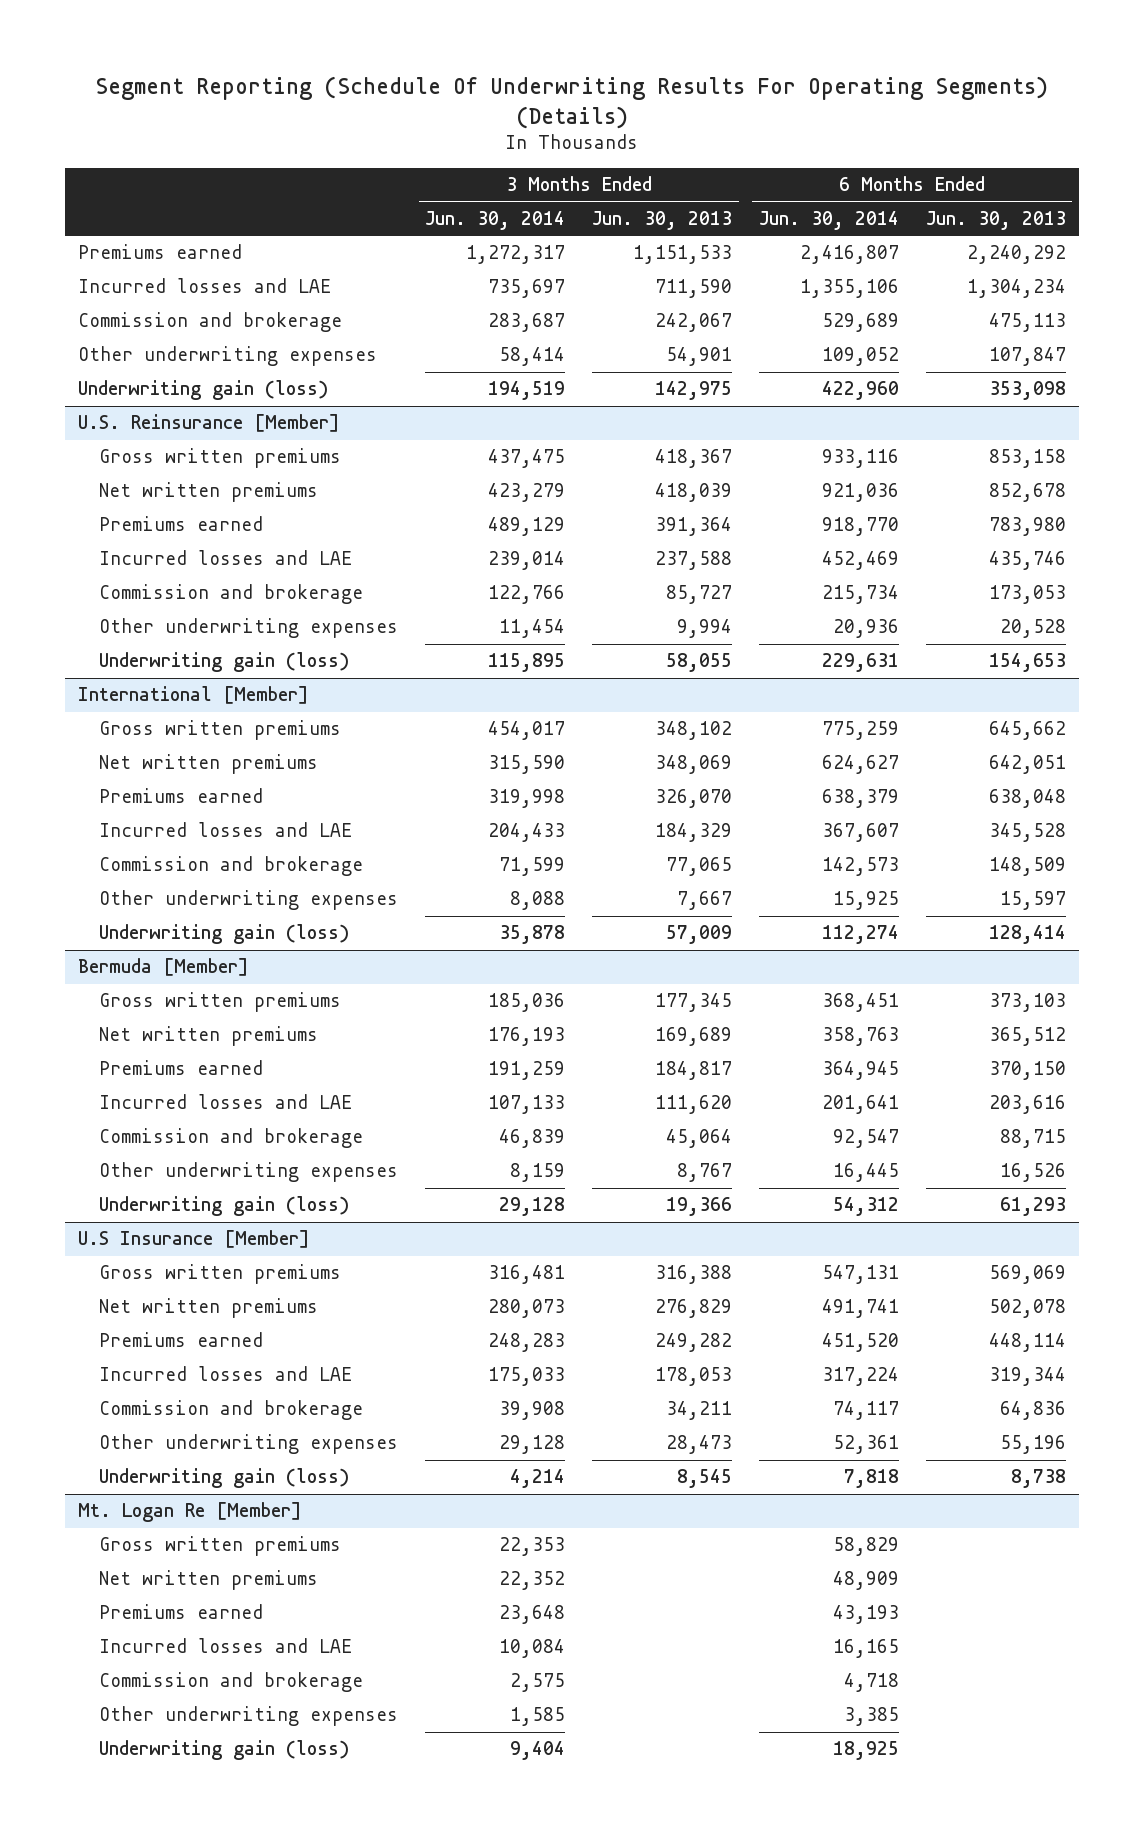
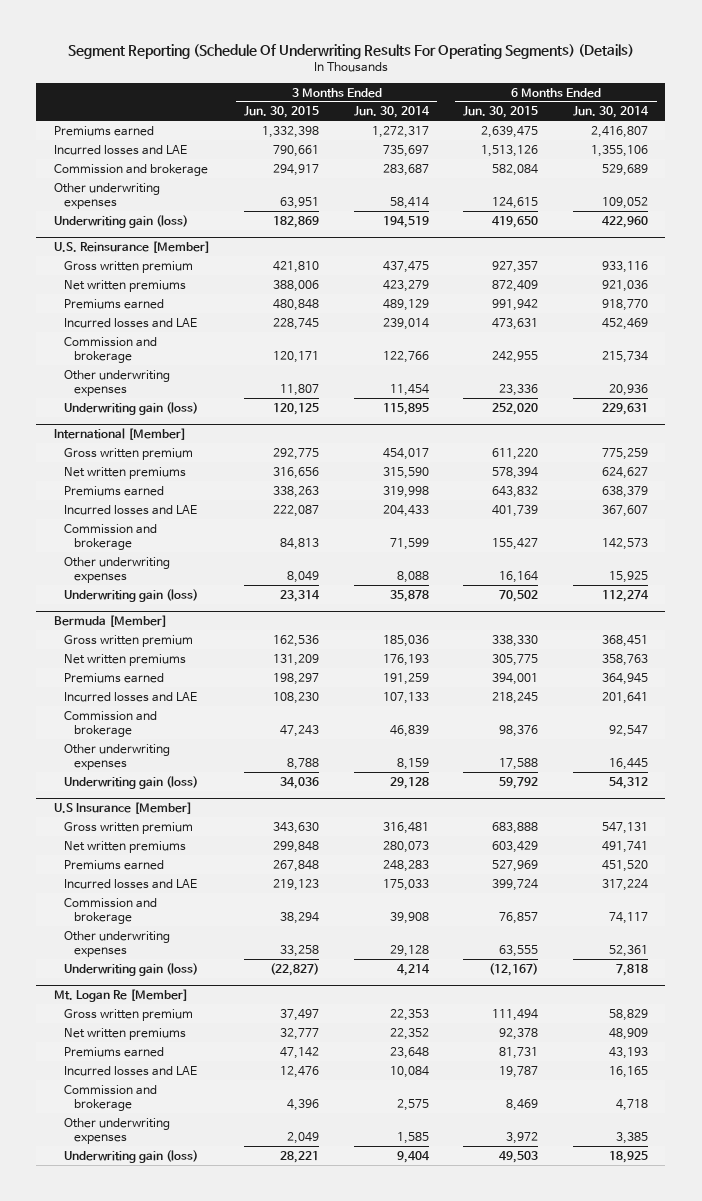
- | 3 Months Ended Jun. 30, 2014 | 3 Months Ended Jun. 30, 2013 | 6 Months Ended Jun. 30, 2014 | 6 Months Ended Jun. 30, 2013
+ | 3 Months Ended Jun. 30, 2015 | 3 Months Ended Jun. 30, 2014 | 6 Months Ended Jun. 30, 2015 | 6 Months Ended Jun. 30, 2014
@ U.S. Reinsurance [Member]
- Gross written premiums | 437,475 | 418,367 | 933,116 | 853,158
+ Gross written premium | 421,810 | 437,475 | 927,357 | 933,116
@ International [Member]
- Gross written premiums | 454,017 | 348,102 | 775,259 | 645,662
+ Gross written premium | 292,775 | 454,017 | 611,220 | 775,259
@ Bermuda [Member]
- Gross written premiums | 185,036 | 177,345 | 368,451 | 373,103
+ Gross written premium | 162,536 | 185,036 | 338,330 | 368,451
@ U.S Insurance [Member]
- Gross written premiums | 316,481 | 316,388 | 547,131 | 569,069
+ Gross written premium | 343,630 | 316,481 | 683,888 | 547,131
@ Mt. Logan Re [Member]
- Gross written premiums | 22,353 | | 58,829 |
+ Gross written premium | 37,497 | 22,353 | 111,494 | 58,829

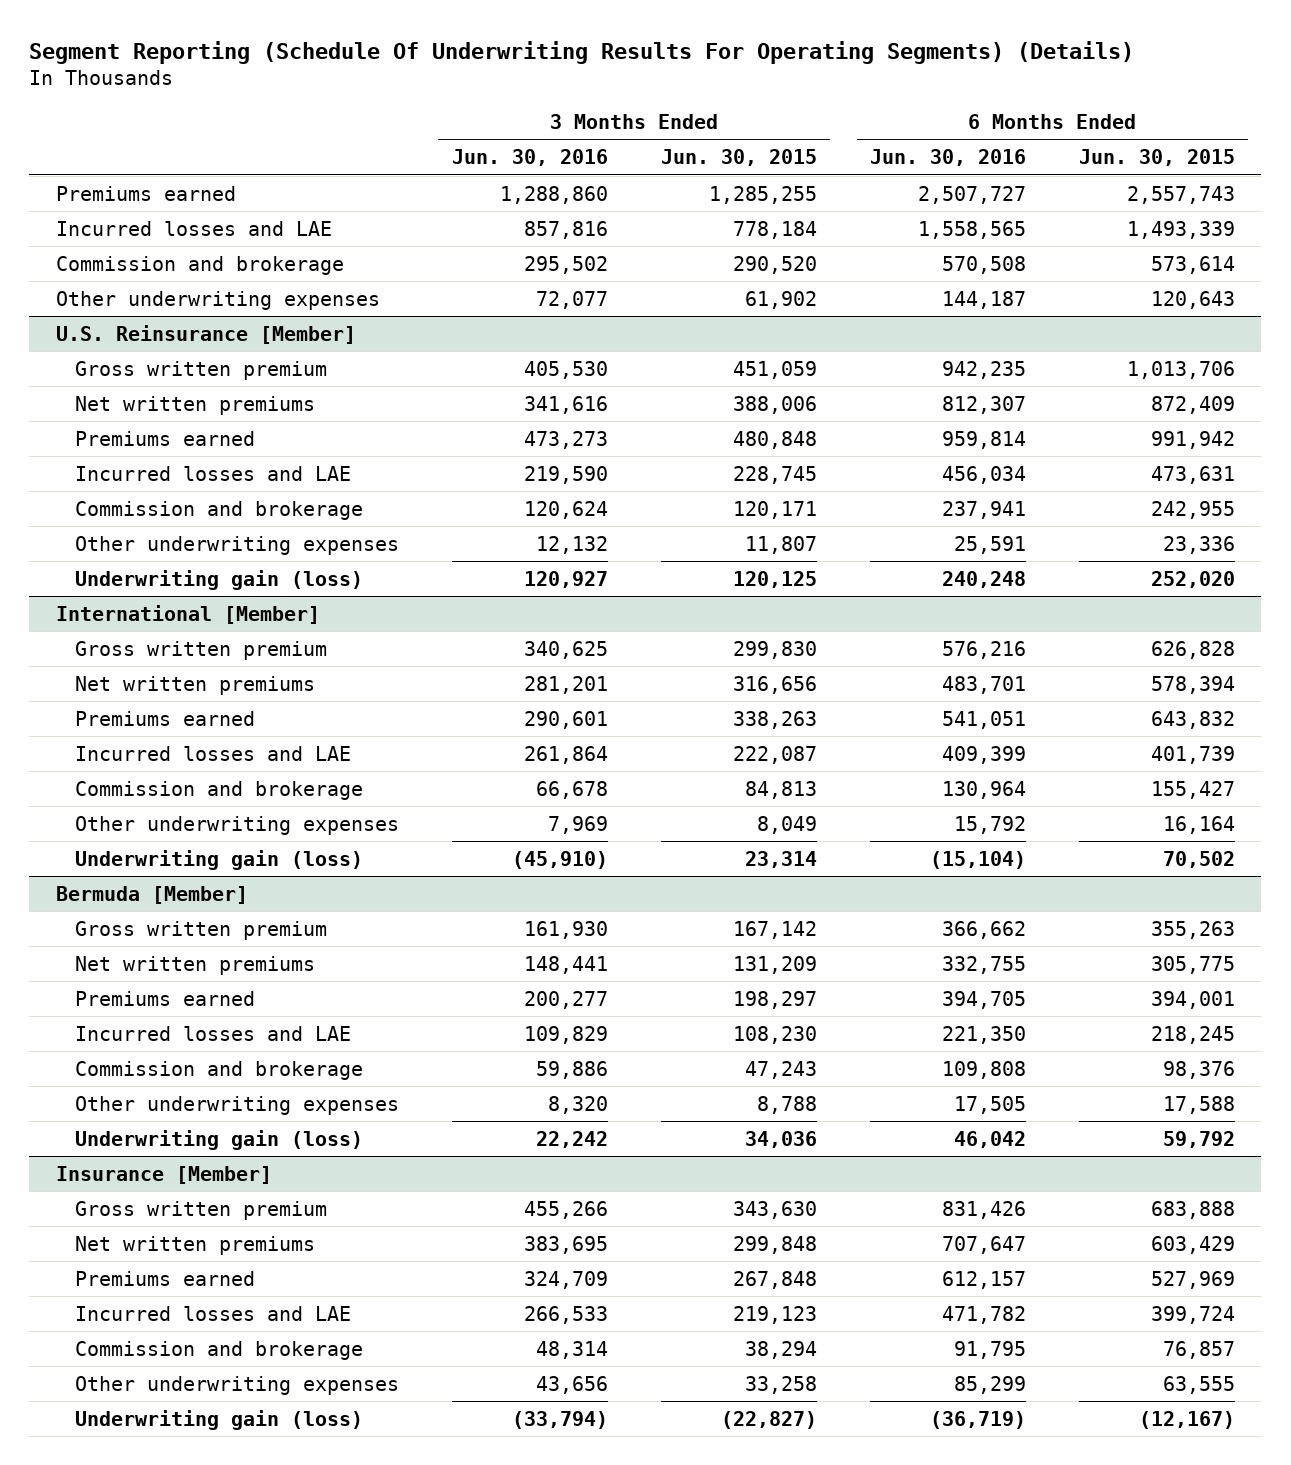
- | 3 Months Ended Jun. 30, 2015 | 3 Months Ended Jun. 30, 2014 | 6 Months Ended Jun. 30, 2015 | 6 Months Ended Jun. 30, 2014
+ | 3 Months Ended Jun. 30, 2016 | 3 Months Ended Jun. 30, 2015 | 6 Months Ended Jun. 30, 2016 | 6 Months Ended Jun. 30, 2015
- Premiums earned | 1,332,398 | 1,272,317 | 2,639,475 | 2,416,807
- Incurred losses and LAE | 790,661 | 735,697 | 1,513,126 | 1,355,106
- Commission and brokerage | 294,917 | 283,687 | 582,084 | 529,689
- Other underwriting expenses | 63,951 | 58,414 | 124,615 | 109,052
- Underwriting gain (loss) | 182,869 | 194,519 | 419,650 | 422,960
+ Premiums earned | 1,288,860 | 1,285,255 | 2,507,727 | 2,557,743
+ Incurred losses and LAE | 857,816 | 778,184 | 1,558,565 | 1,493,339
+ Commission and brokerage | 295,502 | 290,520 | 570,508 | 573,614
+ Other underwriting expenses | 72,077 | 61,902 | 144,187 | 120,643
@ U.S. Reinsurance [Member]
- Gross written premium | 421,810 | 437,475 | 927,357 | 933,116
+ Gross written premium | 405,530 | 451,059 | 942,235 | 1,013,706
@ International [Member]
- Gross written premium | 292,775 | 454,017 | 611,220 | 775,259
+ Gross written premium | 340,625 | 299,830 | 576,216 | 626,828
@ Bermuda [Member]
- Gross written premium | 162,536 | 185,036 | 338,330 | 368,451
+ Gross written premium | 161,930 | 167,142 | 366,662 | 355,263
- U.S Insurance [Member]
+ Insurance [Member]
- Mt. Logan Re [Member]
- Gross written premium | 37,497 | 22,353 | 111,494 | 58,829
- Net written premiums | 32,777 | 22,352 | 92,378 | 48,909
- Premiums earned | 47,142 | 23,648 | 81,731 | 43,193
- Incurred losses and LAE | 12,476 | 10,084 | 19,787 | 16,165
- Commission and brokerage | 4,396 | 2,575 | 8,469 | 4,718
- Other underwriting expenses | 2,049 | 1,585 | 3,972 | 3,385
- Underwriting gain (loss) | 28,221 | 9,404 | 49,503 | 18,925

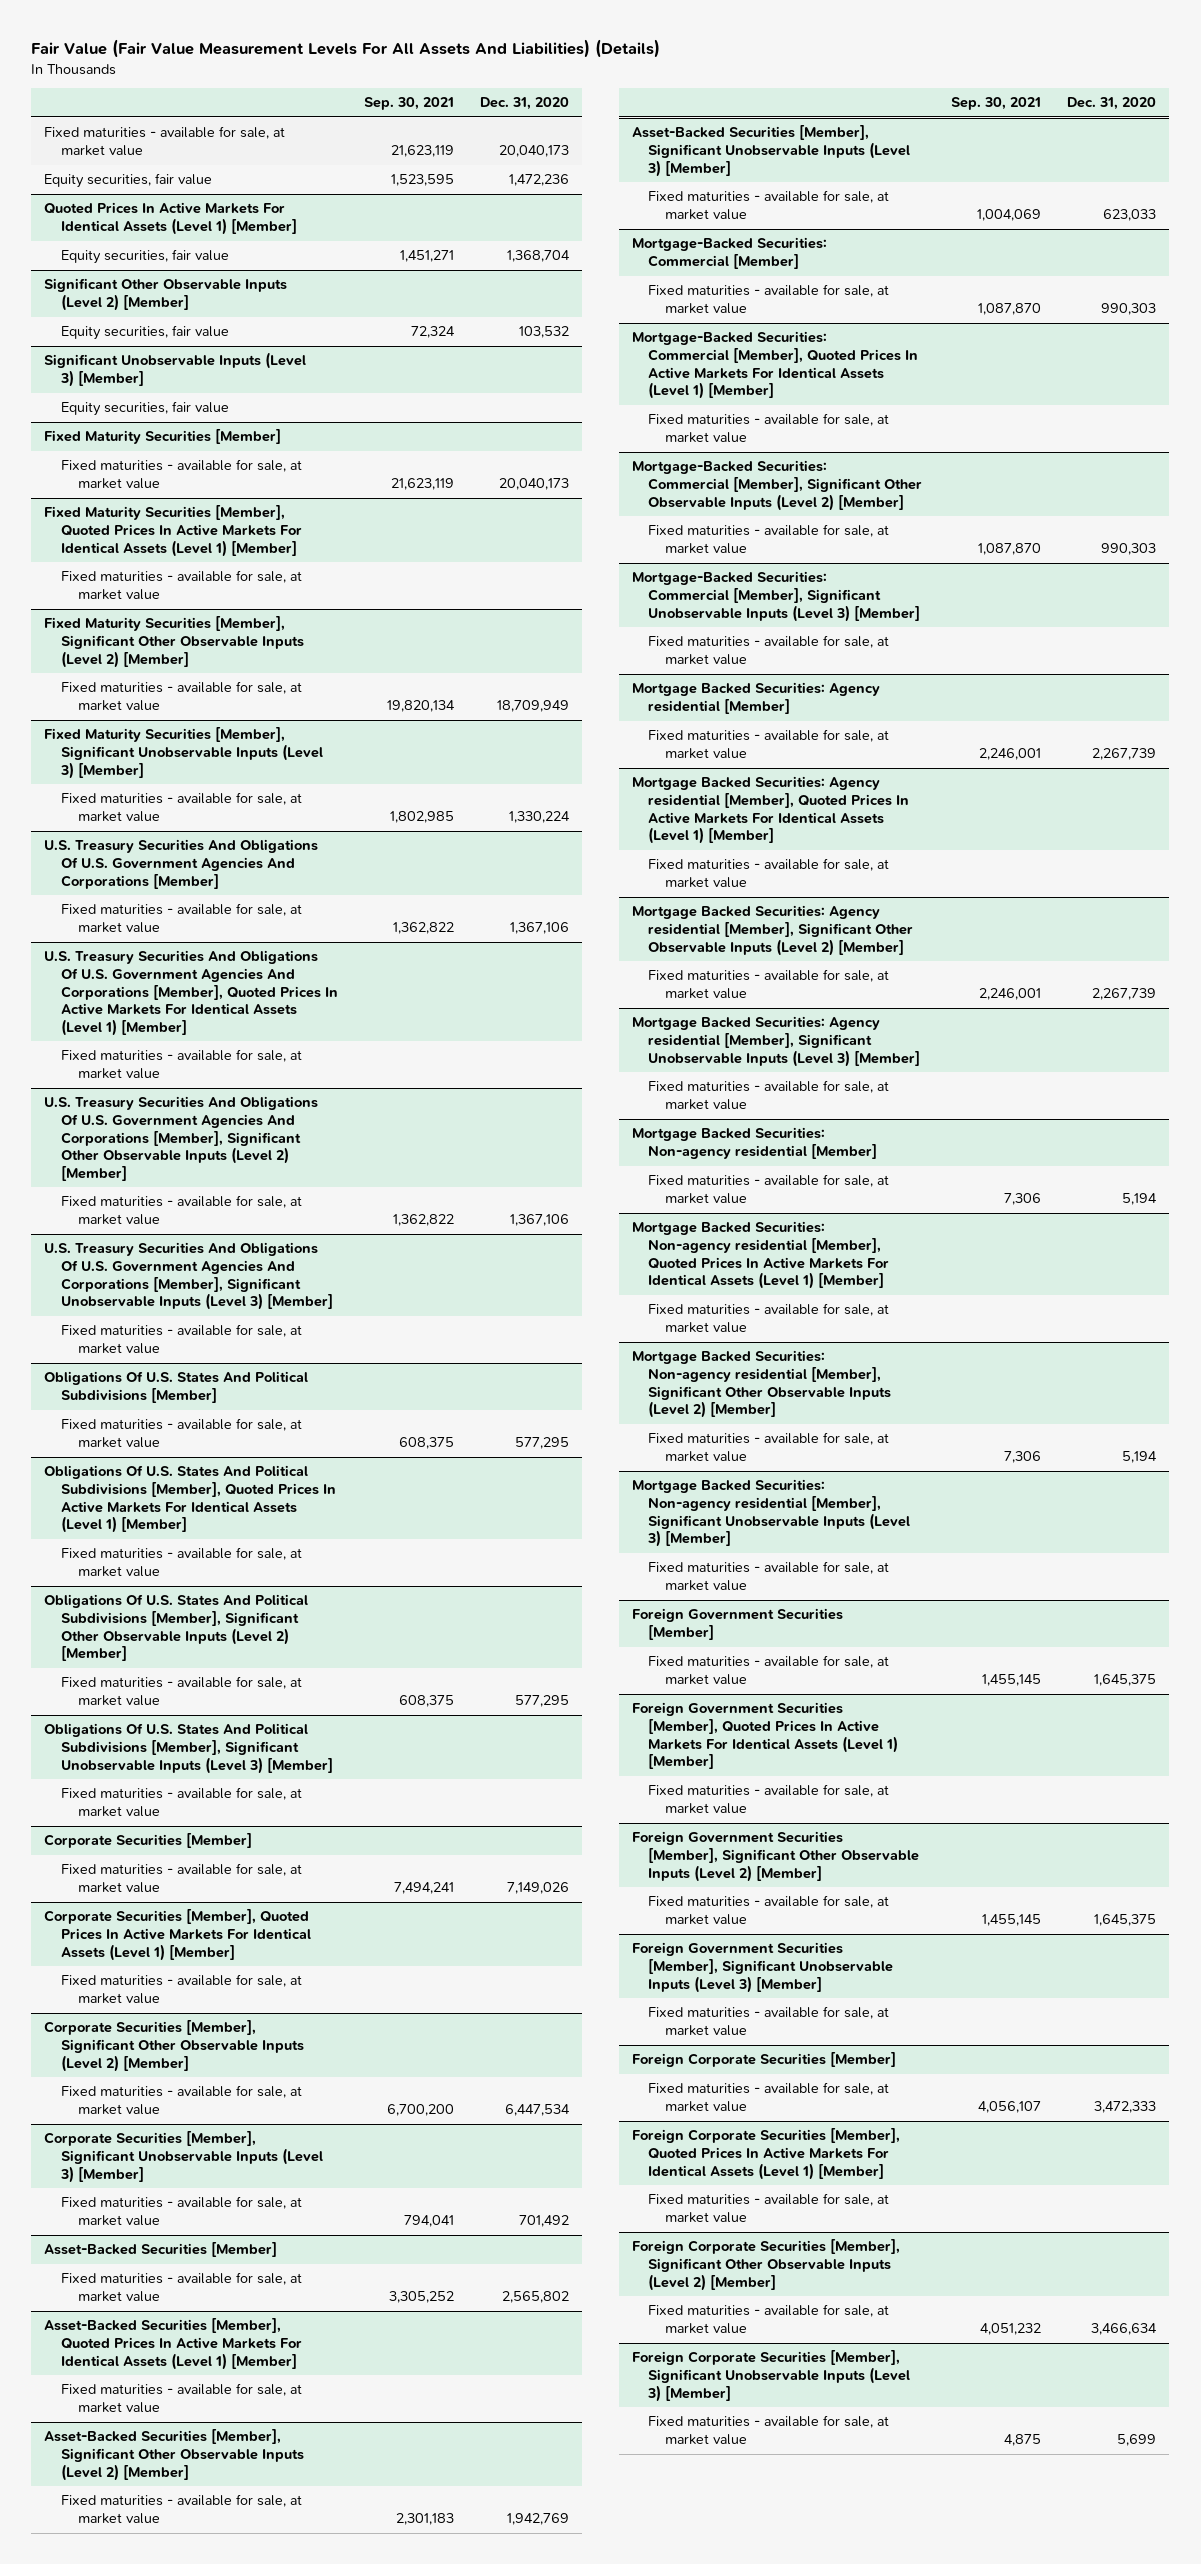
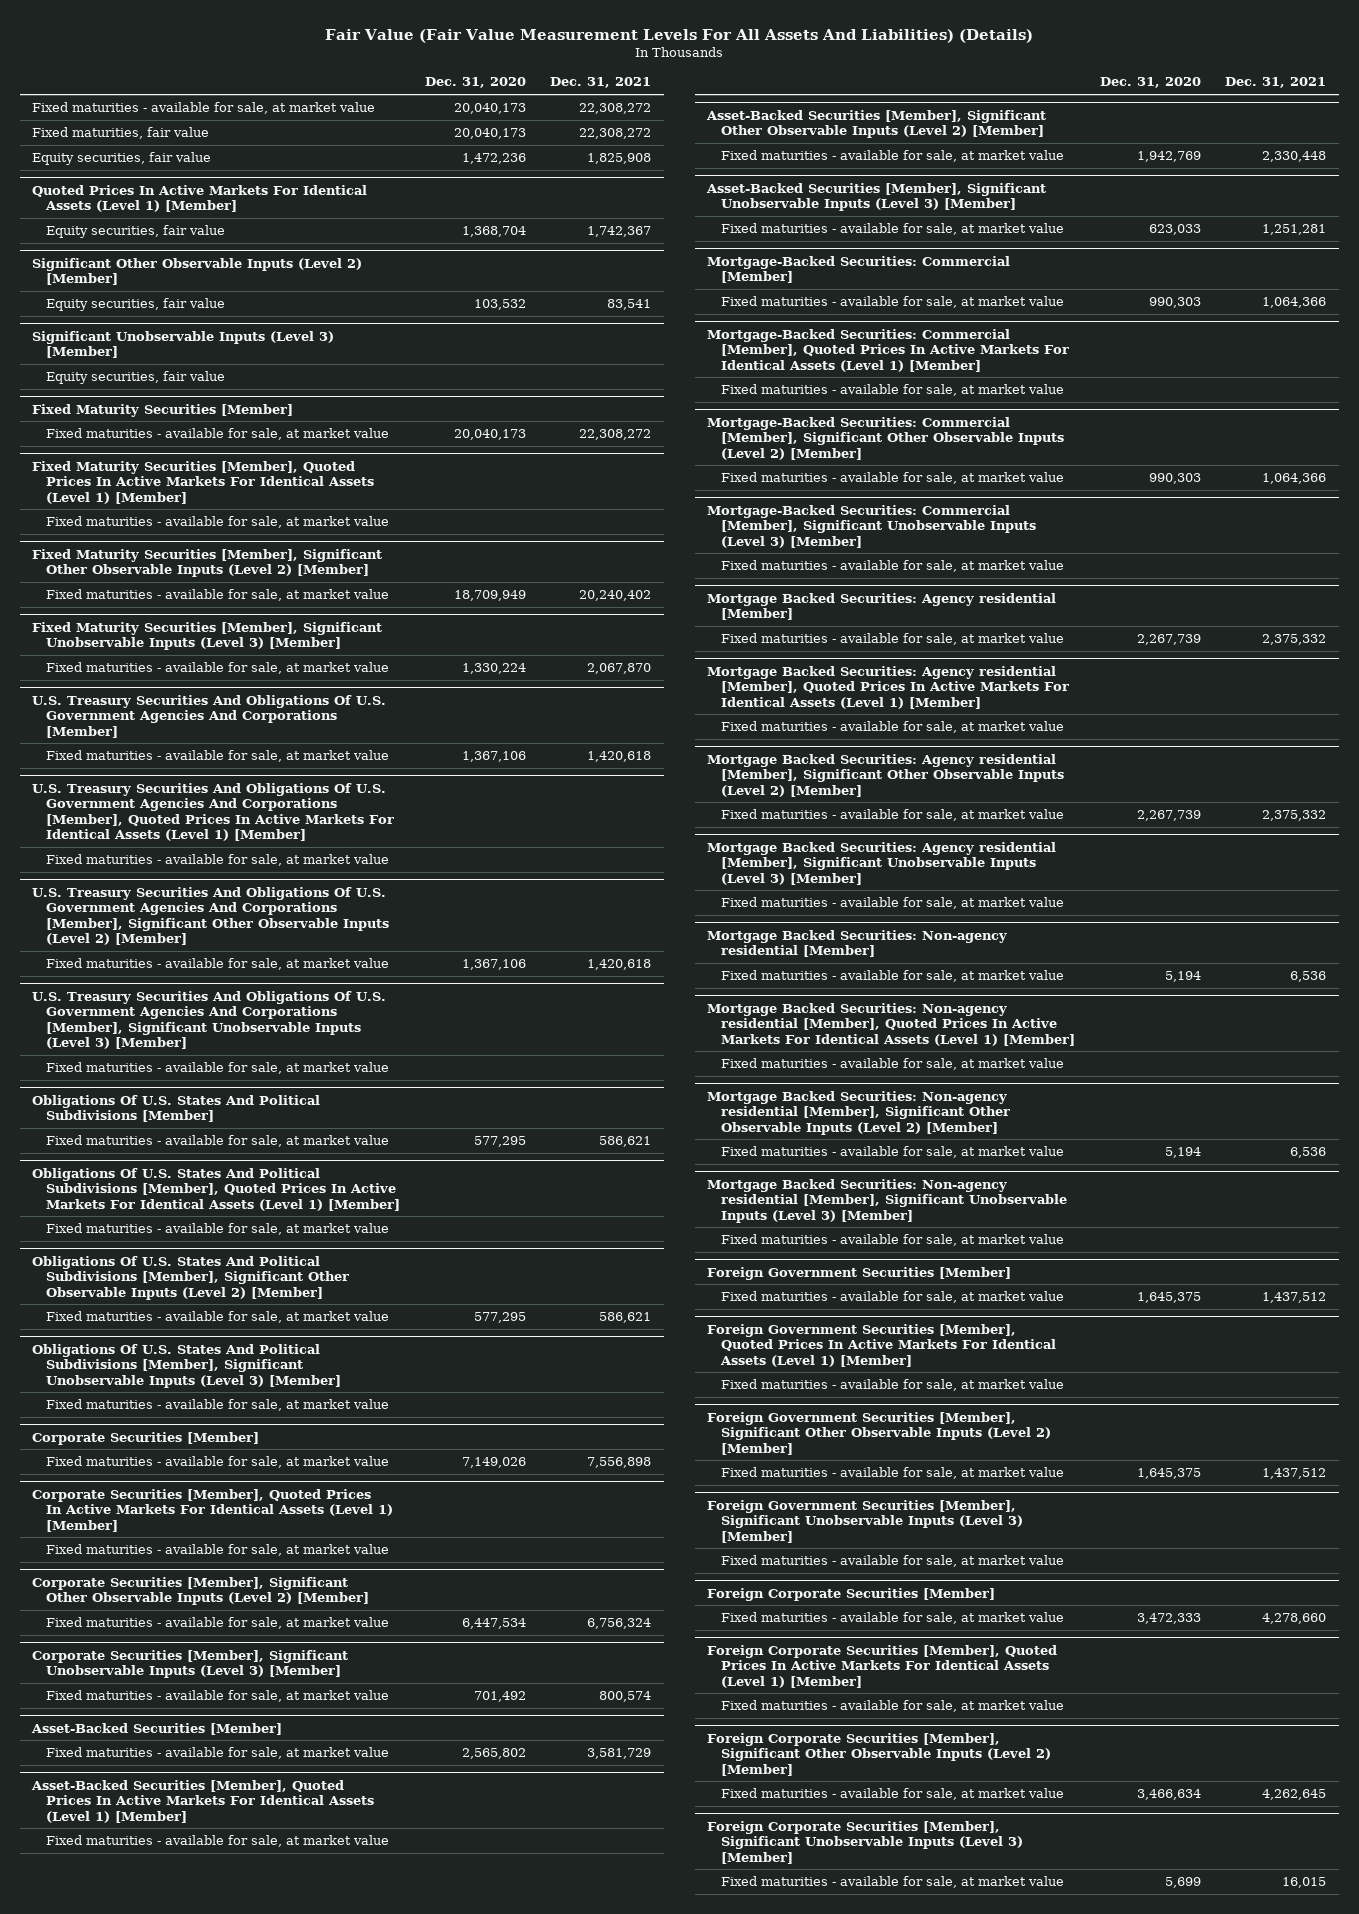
- | Sep. 30, 2021 | Dec. 31, 2020
+ | Dec. 31, 2020 | Dec. 31, 2021
+ Fixed maturities, fair value | 20,040,173 | 22,308,272

